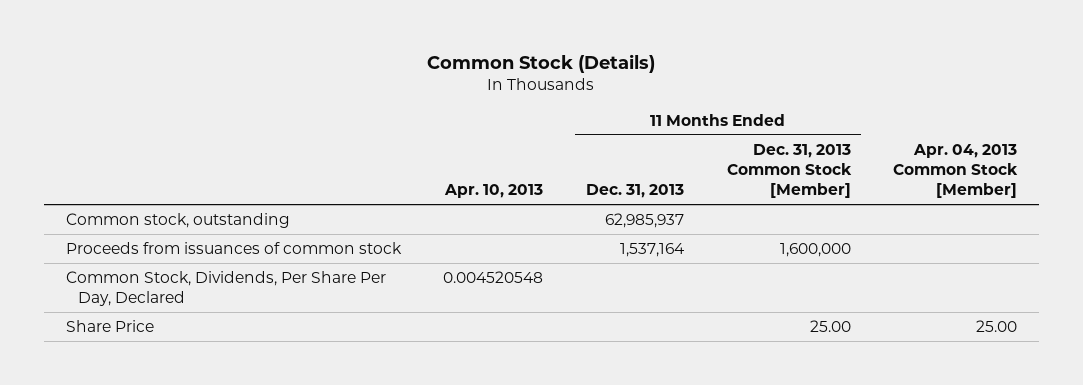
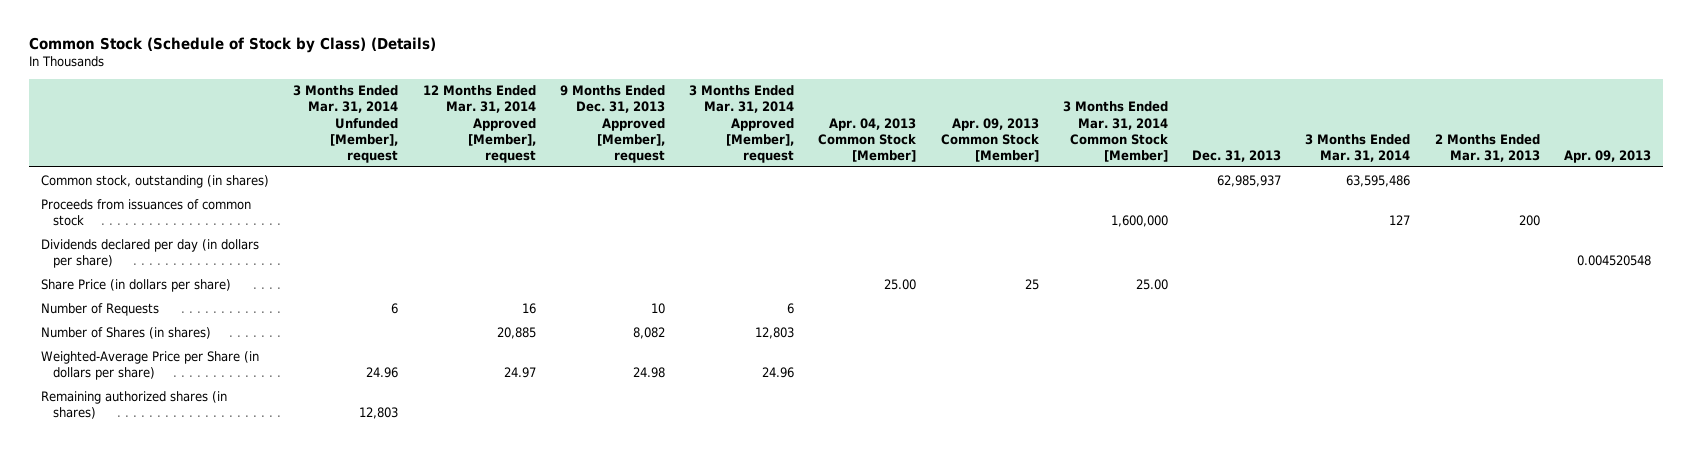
- Common Stock (Details)
+ Common Stock (Schedule of Stock by Class) (Details)
- | Apr. 10, 2013 | 11 Months Ended Dec. 31, 2013 | 11 Months Ended Dec. 31, 2013 Common Stock [Member] | Apr. 04, 2013 Common Stock [Member]
+ | 3 Months Ended Mar. 31, 2014 Unfunded [Member], request | 12 Months Ended Mar. 31, 2014 Approved [Member], request | 9 Months Ended Dec. 31, 2013 Approved [Member], request | 3 Months Ended Mar. 31, 2014 Approved [Member], request | Apr. 04, 2013 Common Stock [Member] | Apr. 09, 2013 Common Stock [Member] | 3 Months Ended Mar. 31, 2014 Common Stock [Member] | Dec. 31, 2013 | 3 Months Ended Mar. 31, 2014 | 2 Months Ended Mar. 31, 2013 | Apr. 09, 2013
- Common stock, outstanding | | 62,985,937 | |
+ Common stock, outstanding (in shares) | | | | | | | | 62,985,937 | 63,595,486 | |
- Common Stock, Dividends, Per Share Per Day, Declared | 0.004520548 | | |
- Share Price | | | 25.00 | 25.00
+ Dividends declared per day (in dollars per share) | | | | | | | | | | | 0.004520548
+ Share Price (in dollars per share) | | | | | 25.00 | 25 | 25.00 | | | |
+ Number of Requests | 6 | 16 | 10 | 6 | | | | | | |
+ Number of Shares (in shares) | | 20,885 | 8,082 | 12,803 | | | | | | |
+ Weighted-Average Price per Share (in dollars per share) | 24.96 | 24.97 | 24.98 | 24.96 | | | | | | |
+ Remaining authorized shares (in shares) | 12,803 | | | | | | | | | |

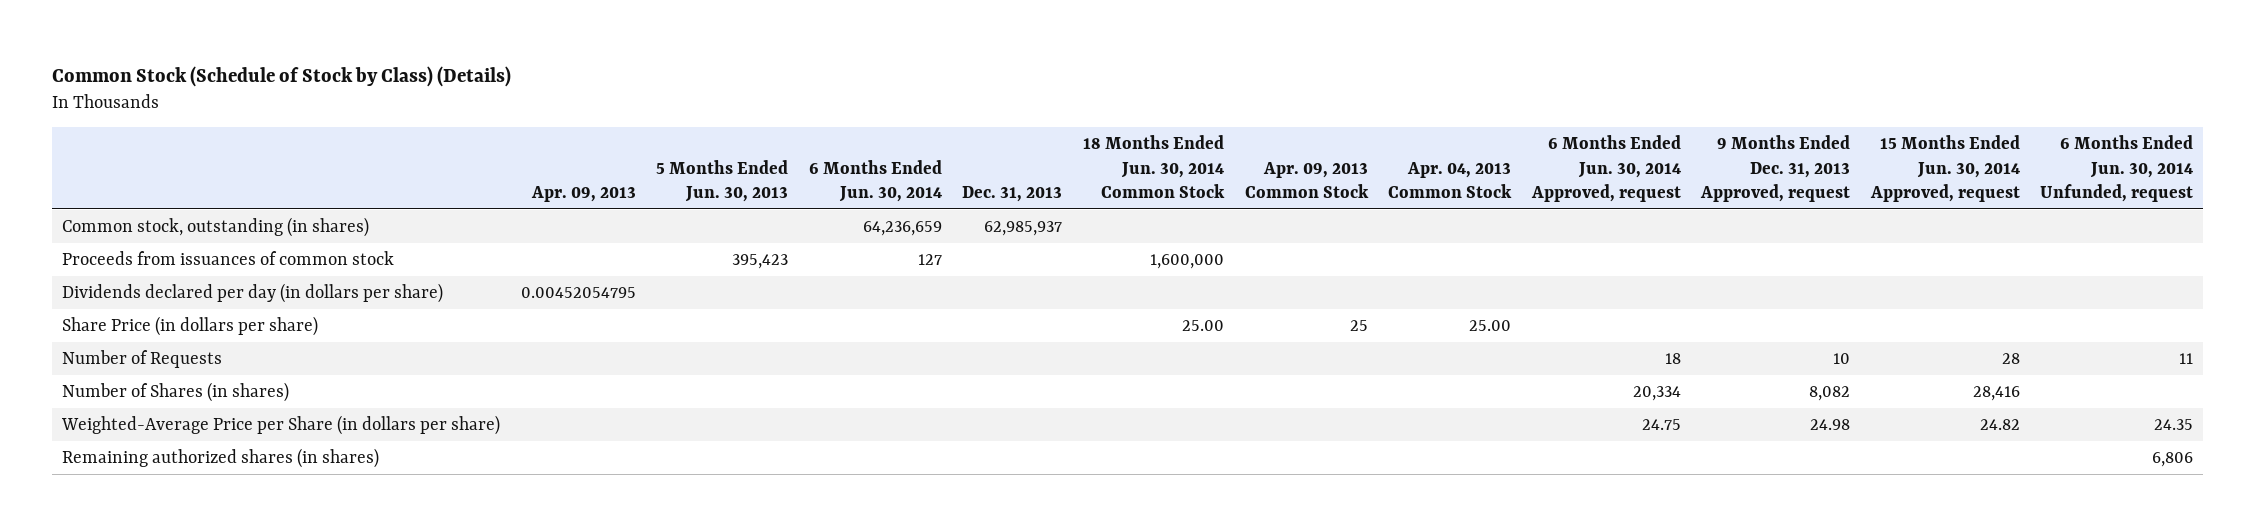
- | 3 Months Ended Mar. 31, 2014 Unfunded [Member], request | 12 Months Ended Mar. 31, 2014 Approved [Member], request | 9 Months Ended Dec. 31, 2013 Approved [Member], request | 3 Months Ended Mar. 31, 2014 Approved [Member], request | Apr. 04, 2013 Common Stock [Member] | Apr. 09, 2013 Common Stock [Member] | 3 Months Ended Mar. 31, 2014 Common Stock [Member] | Dec. 31, 2013 | 3 Months Ended Mar. 31, 2014 | 2 Months Ended Mar. 31, 2013 | Apr. 09, 2013
+ | Apr. 09, 2013 | 5 Months Ended Jun. 30, 2013 | 6 Months Ended Jun. 30, 2014 | Dec. 31, 2013 | 18 Months Ended Jun. 30, 2014 Common Stock | Apr. 09, 2013 Common Stock | Apr. 04, 2013 Common Stock | 6 Months Ended Jun. 30, 2014 Approved, request | 9 Months Ended Dec. 31, 2013 Approved, request | 15 Months Ended Jun. 30, 2014 Approved, request | 6 Months Ended Jun. 30, 2014 Unfunded, request
- Dividends declared per day (in dollars per share) | | | | | | | | | | | 0.004520548
+ Dividends declared per day (in dollars per share) | 0.00452054795 | | | | | | | | | |

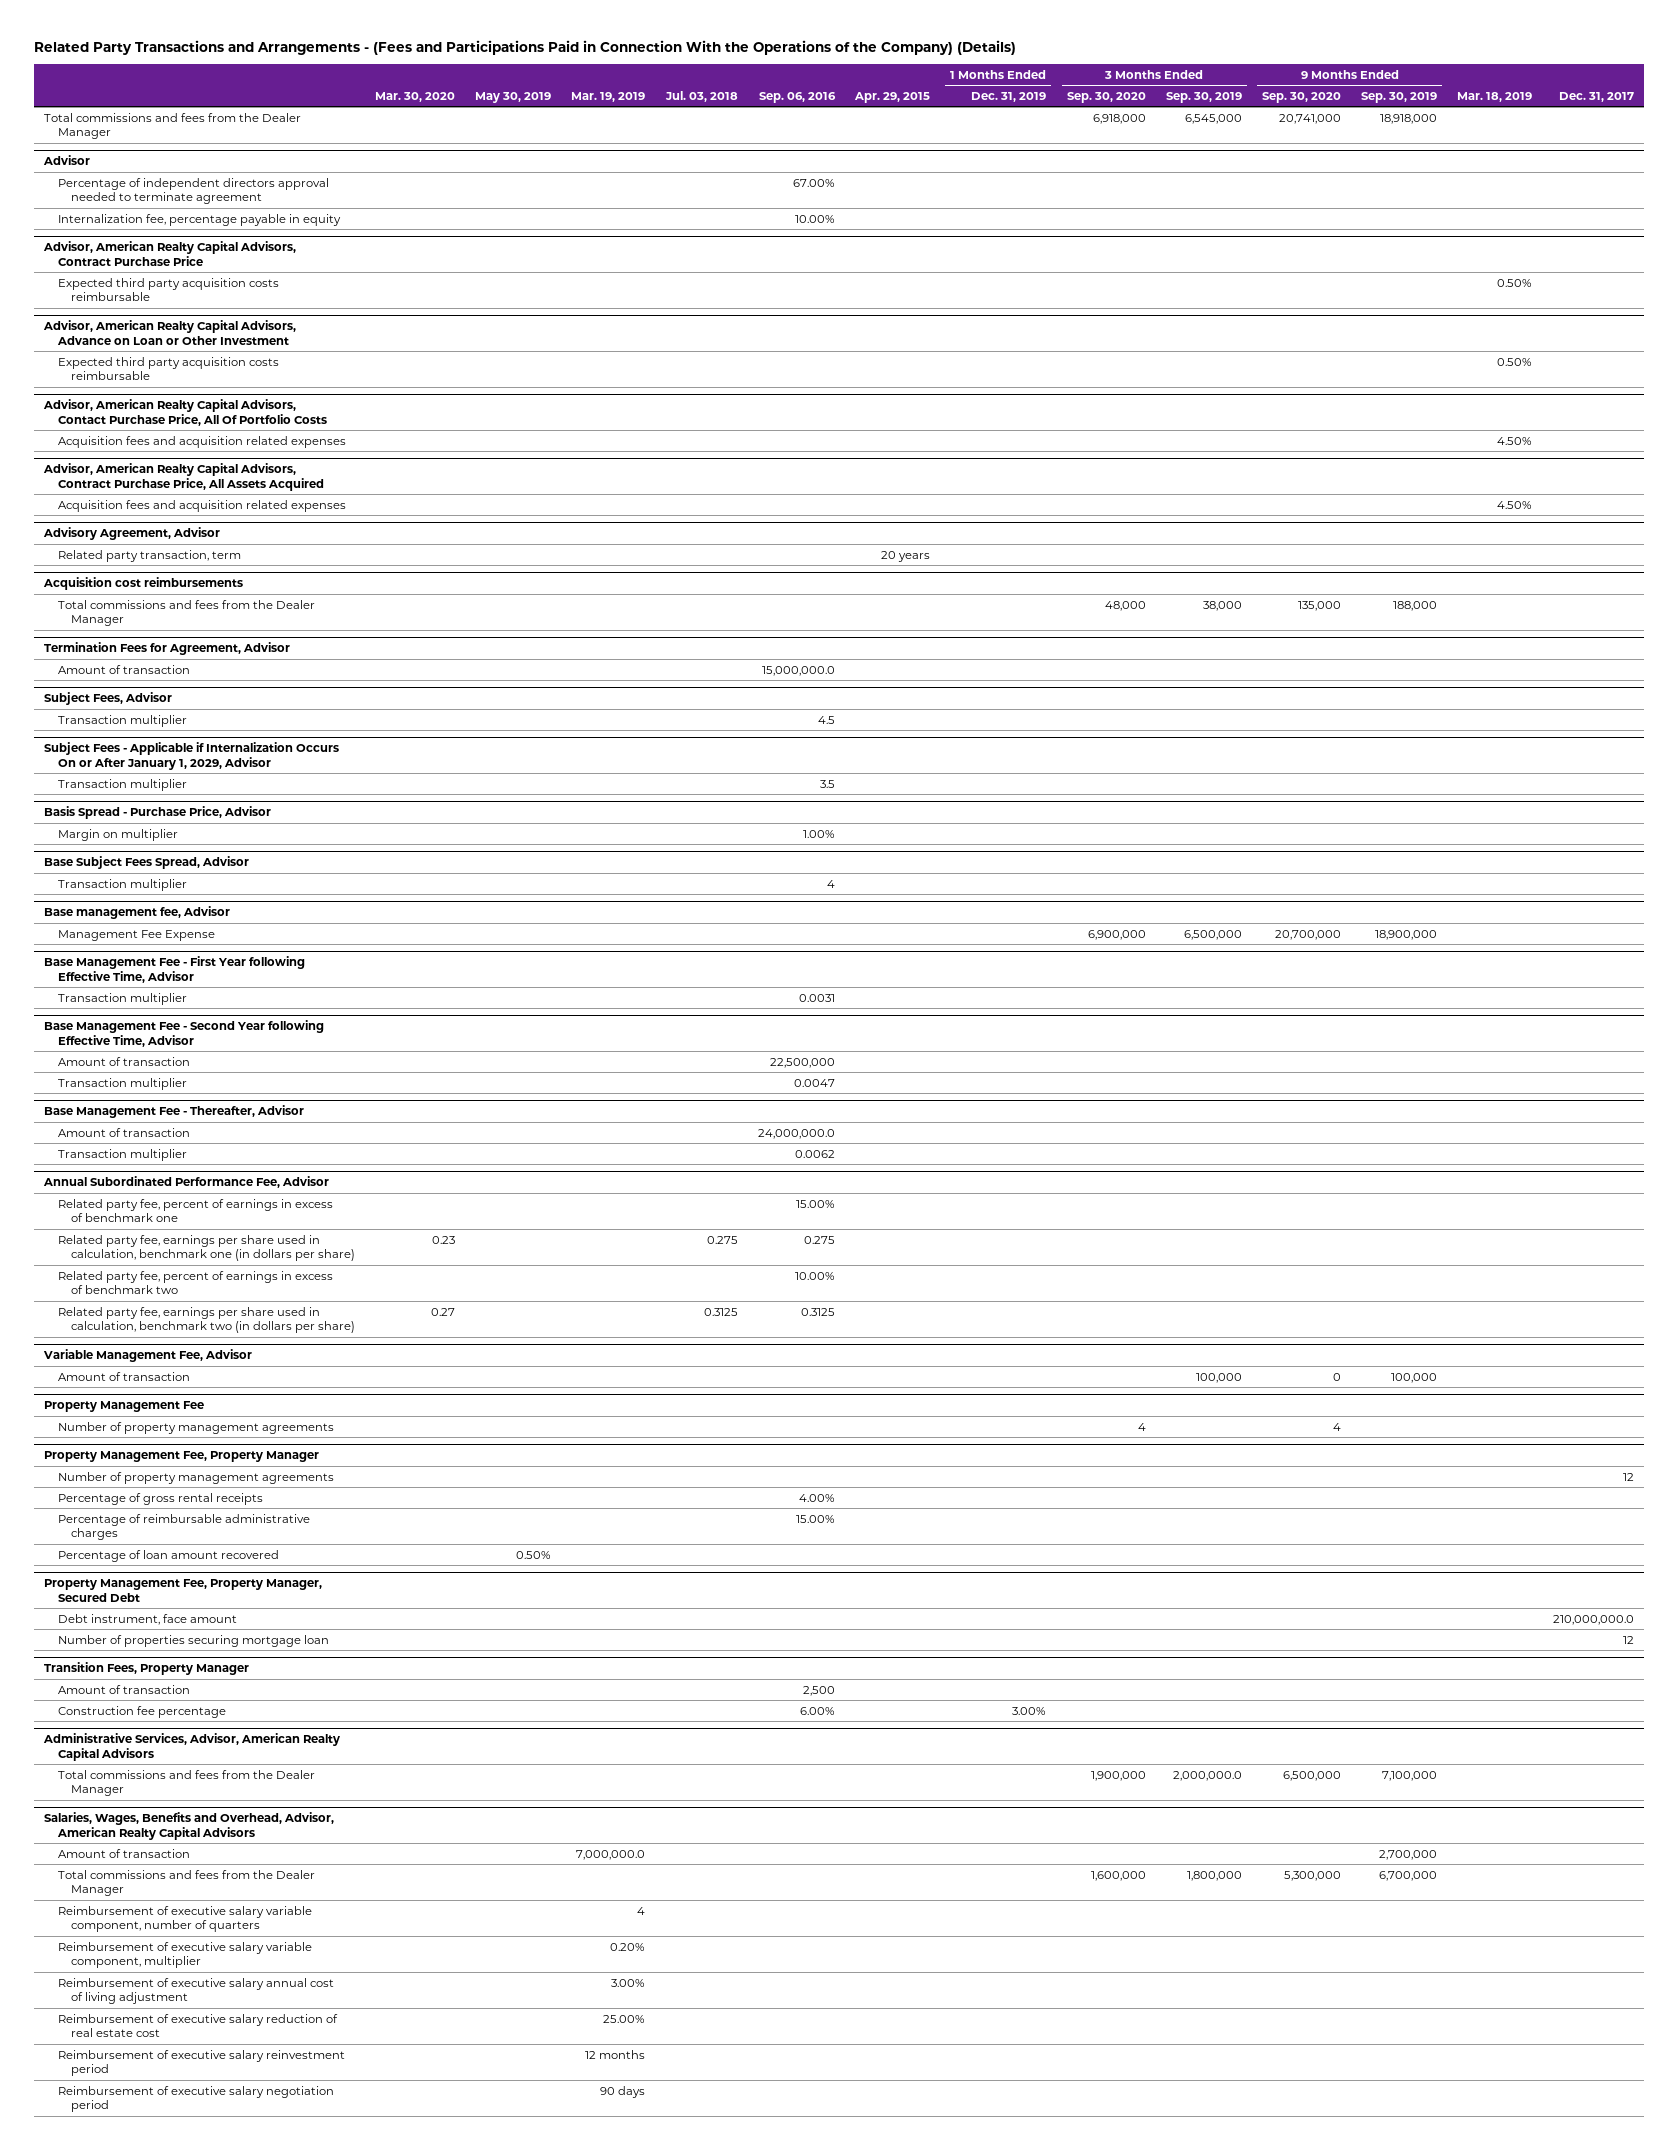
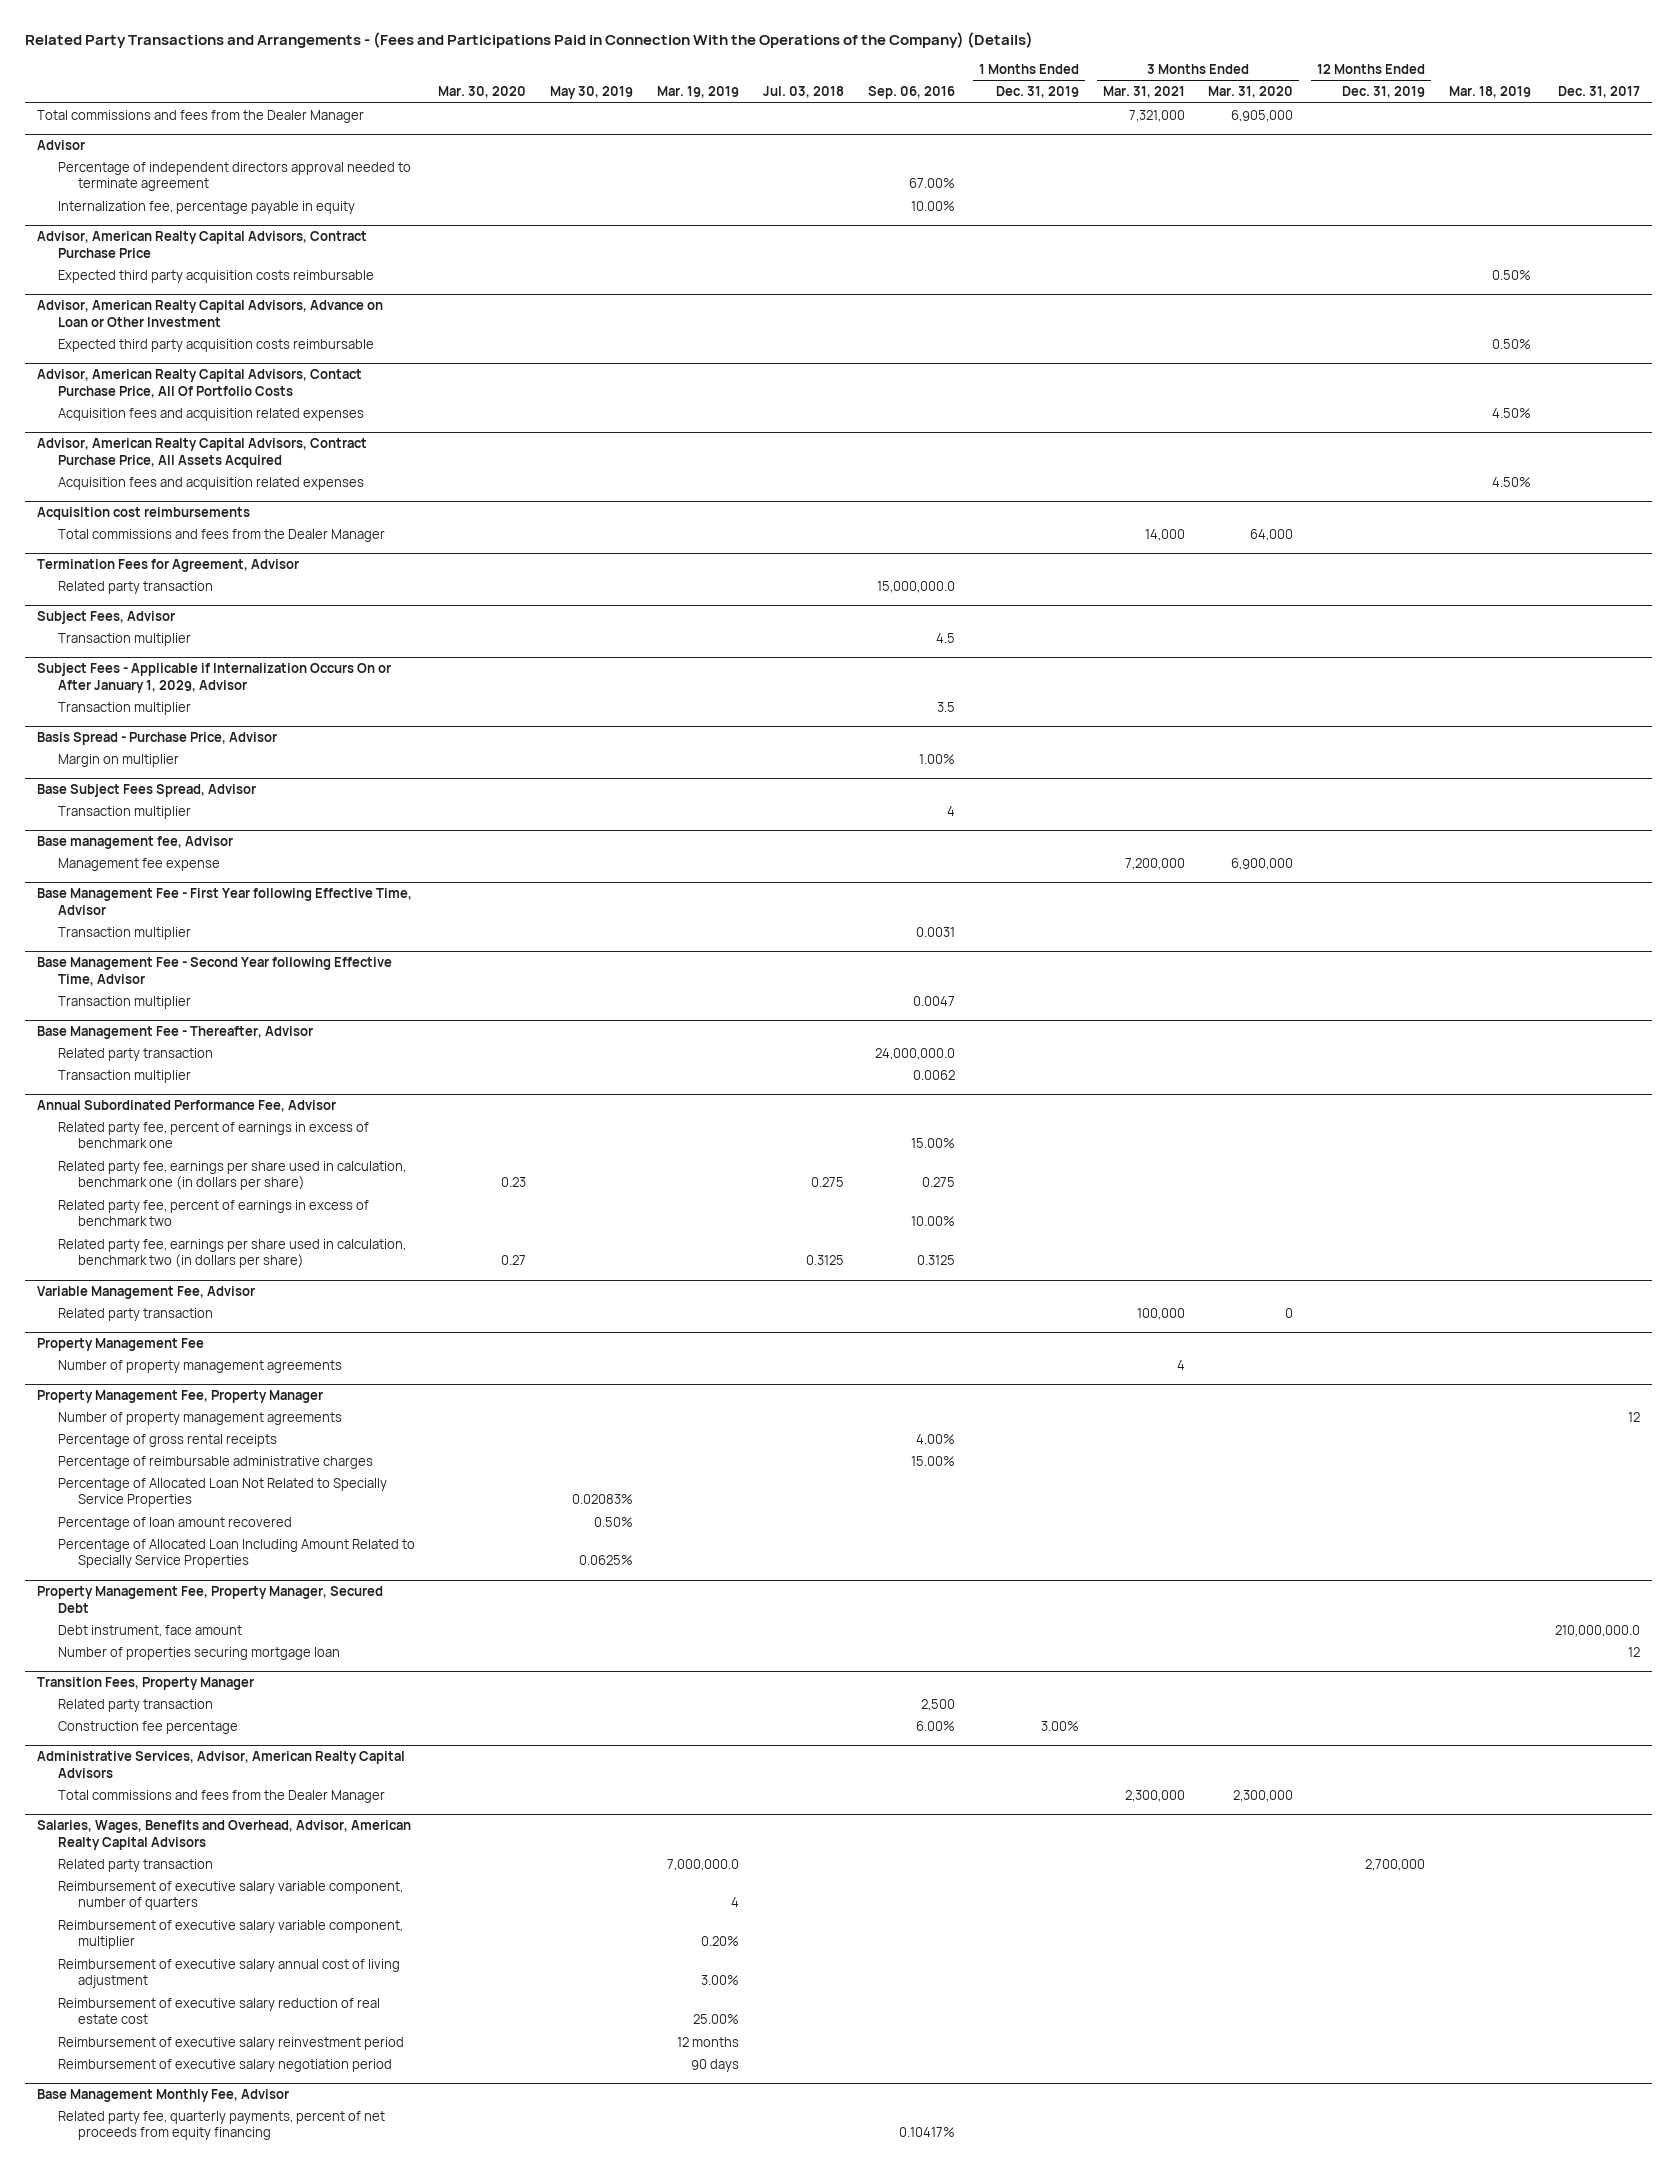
- | Mar. 30, 2020 | May 30, 2019 | Mar. 19, 2019 | Jul. 03, 2018 | Sep. 06, 2016 | Apr. 29, 2015 | 1 Months Ended Dec. 31, 2019 | 3 Months Ended Sep. 30, 2020 | 3 Months Ended Sep. 30, 2019 | 9 Months Ended Sep. 30, 2020 | 9 Months Ended Sep. 30, 2019 | Mar. 18, 2019 | Dec. 31, 2017
+ | Mar. 30, 2020 | May 30, 2019 | Mar. 19, 2019 | Jul. 03, 2018 | Sep. 06, 2016 | 1 Months Ended Dec. 31, 2019 | 3 Months Ended Mar. 31, 2021 | 3 Months Ended Mar. 31, 2020 | 12 Months Ended Dec. 31, 2019 | Mar. 18, 2019 | Dec. 31, 2017
- Advisory Agreement, Advisor
- Related party transaction, term | | | | | | 20 years | | | | | | |
@ Termination Fees for Agreement, Advisor
- Amount of transaction | | | | | 15,000,000.0 | | | | | | | |
+ Related party transaction | | | | | 15,000,000.0 | | | | | |
@ Base management fee, Advisor
- Management Fee Expense | | | | | | | | 6,900,000 | 6,500,000 | 20,700,000 | 18,900,000 | |
+ Management fee expense | | | | | | | 7,200,000 | 6,900,000 | | |
@ Base Management Fee - Second Year following Effective Time, Advisor
- Amount of transaction | | | | | 22,500,000 | | | | | | | |
@ Base Management Fee - Thereafter, Advisor
- Amount of transaction | | | | | 24,000,000.0 | | | | | | | |
+ Related party transaction | | | | | 24,000,000.0 | | | | | |
@ Variable Management Fee, Advisor
- Amount of transaction | | | | | | | | | 100,000 | 0 | 100,000 | |
+ Related party transaction | | | | | | | 100,000 | 0 | | |
@ Property Management Fee, Property Manager
+ Percentage of Allocated Loan Not Related to Specially Service Properties | | 0.02083% | | | | | | | | |
+ Percentage of Allocated Loan Including Amount Related to Specially Service Properties | | 0.0625% | | | | | | | | |
@ Transition Fees, Property Manager
- Amount of transaction | | | | | 2,500 | | | | | | | |
+ Related party transaction | | | | | 2,500 | | | | | |
@ Salaries, Wages, Benefits and Overhead, Advisor, American Realty Capital Advisors
- Amount of transaction | | | 7,000,000.0 | | | | | | | | 2,700,000 | |
- Total commissions and fees from the Dealer Manager | | | | | | | | 1,600,000 | 1,800,000 | 5,300,000 | 6,700,000 | |
+ Related party transaction | | | 7,000,000.0 | | | | | | 2,700,000 | |
+ Base Management Monthly Fee, Advisor
+ Related party fee, quarterly payments, percent of net proceeds from equity financing | | | | | 0.10417% | | | | | |

